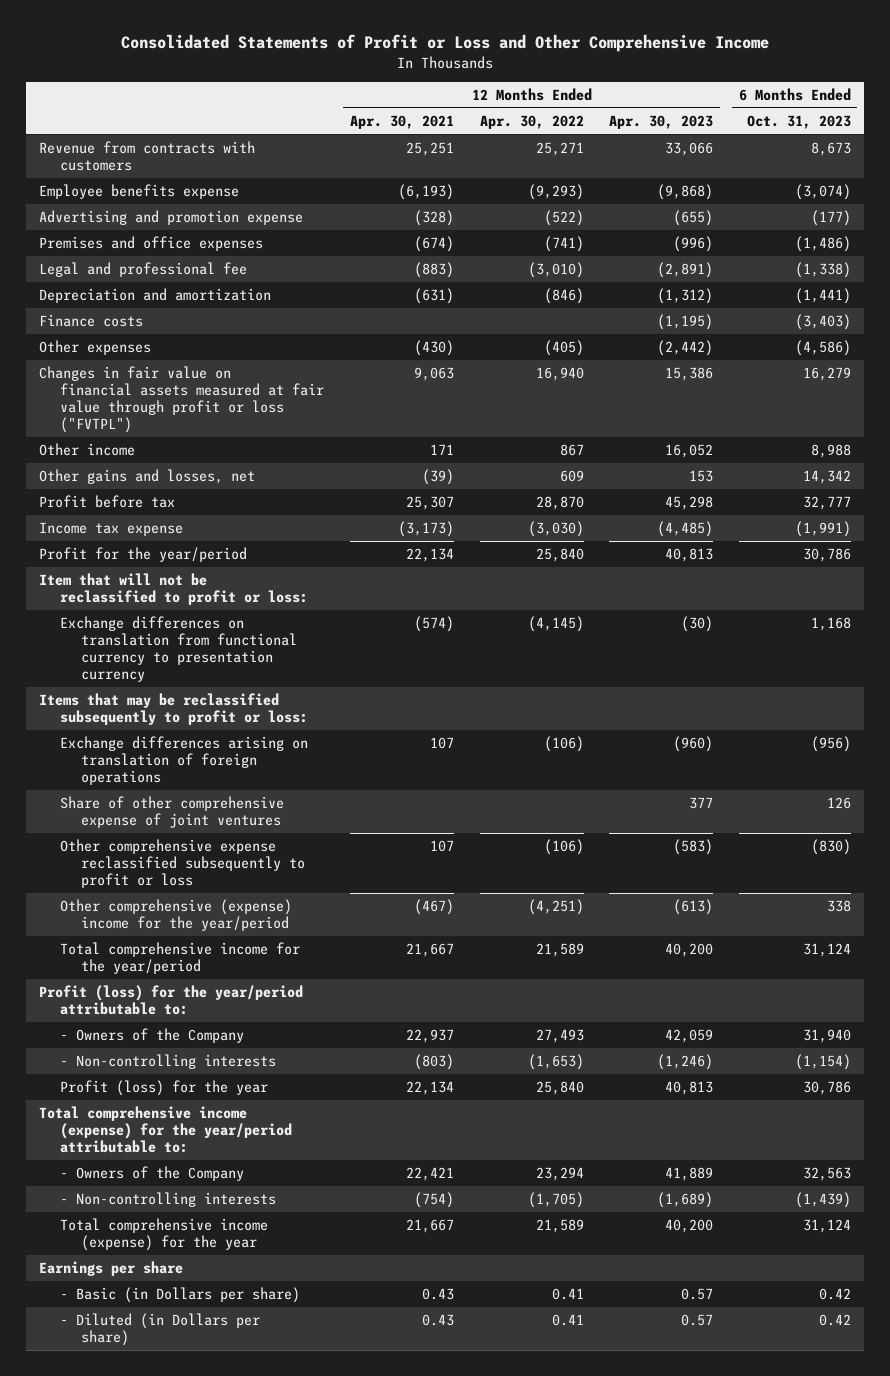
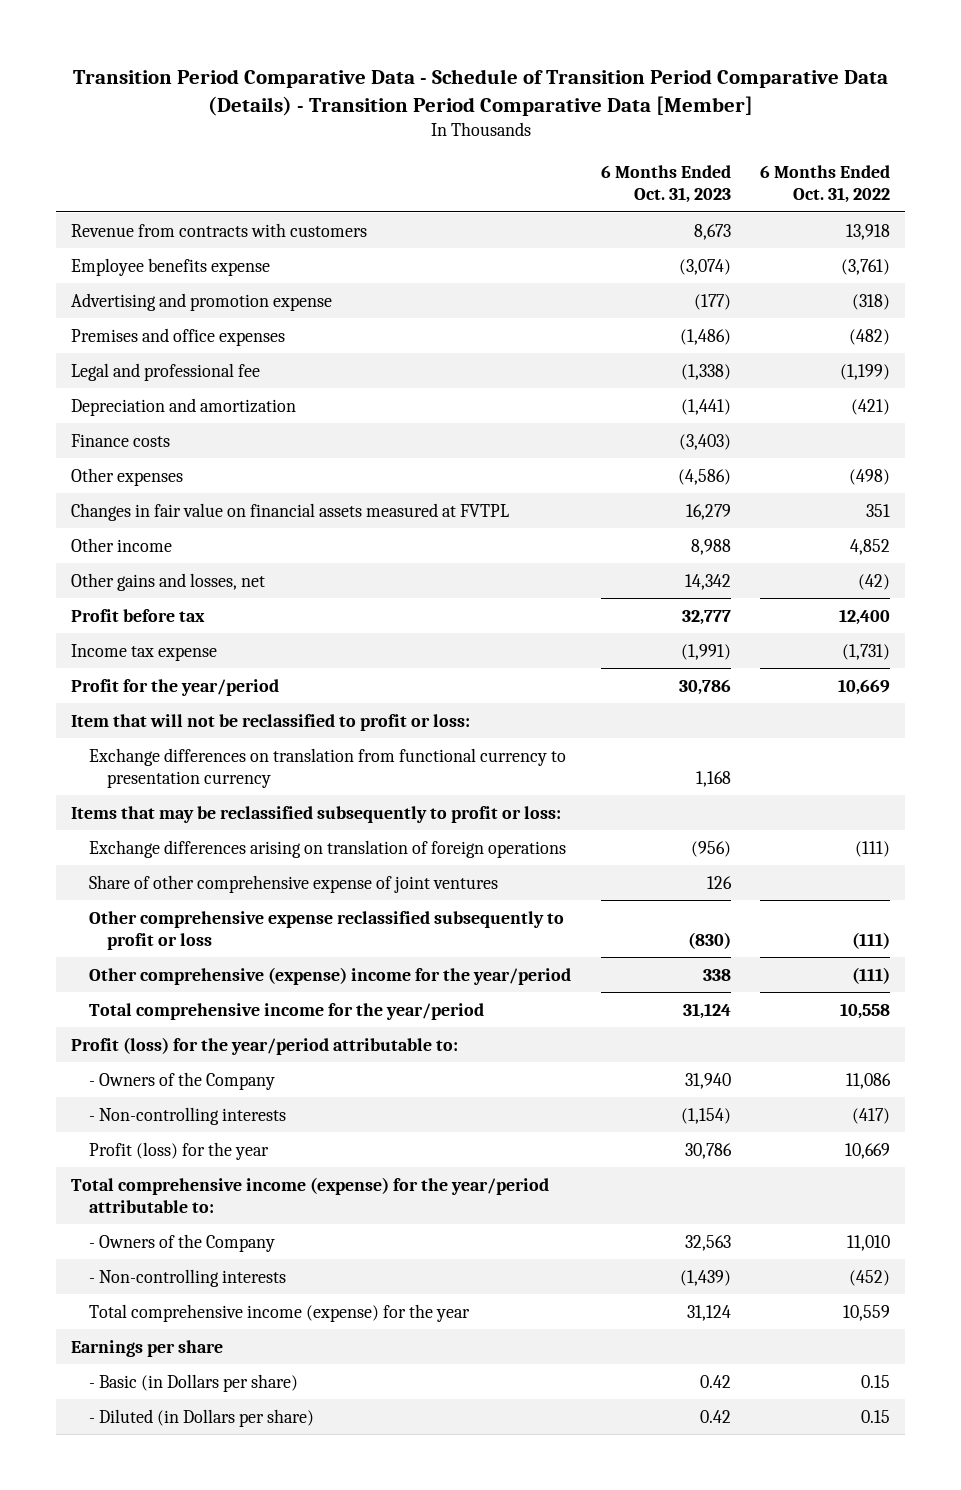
- Consolidated Statements of Profit or Loss and Other Comprehensive Income
+ Transition Period Comparative Data - Schedule of Transition Period Comparative Data (Details) - Transition Period Comparative Data [Member]
- | 12 Months Ended Apr. 30, 2021 | 12 Months Ended Apr. 30, 2022 | 12 Months Ended Apr. 30, 2023 | 6 Months Ended Oct. 31, 2023
+ | 6 Months Ended Oct. 31, 2023 | 6 Months Ended Oct. 31, 2022
- Changes in fair value on financial assets measured at fair value through profit or loss ("FVTPL") | 9,063 | 16,940 | 15,386 | 16,279
+ Changes in fair value on financial assets measured at FVTPL | 16,279 | 351

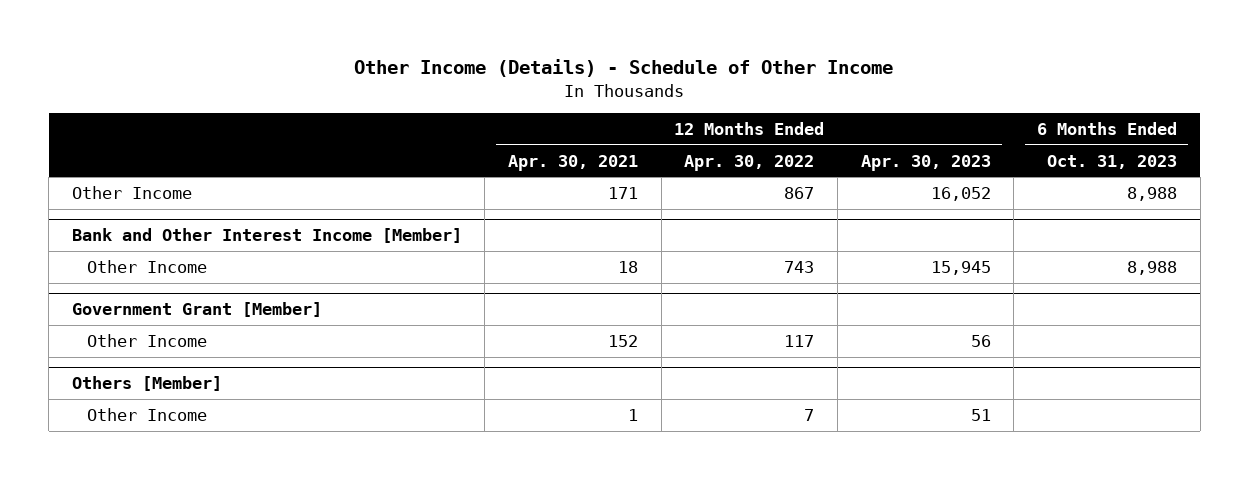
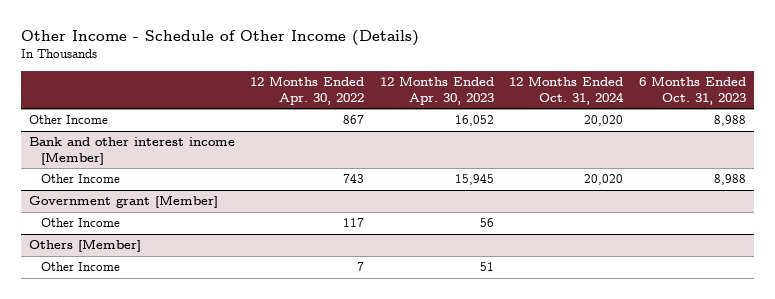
- Other Income (Details) - Schedule of Other Income
+ Other Income - Schedule of Other Income (Details)
- | 12 Months Ended Apr. 30, 2021 | 12 Months Ended Apr. 30, 2022 | 12 Months Ended Apr. 30, 2023 | 6 Months Ended Oct. 31, 2023
+ | 12 Months Ended Apr. 30, 2022 | 12 Months Ended Apr. 30, 2023 | 12 Months Ended Oct. 31, 2024 | 6 Months Ended Oct. 31, 2023
- Bank and Other Interest Income [Member]
+ Bank and other interest income [Member]
- Government Grant [Member]
+ Government grant [Member]

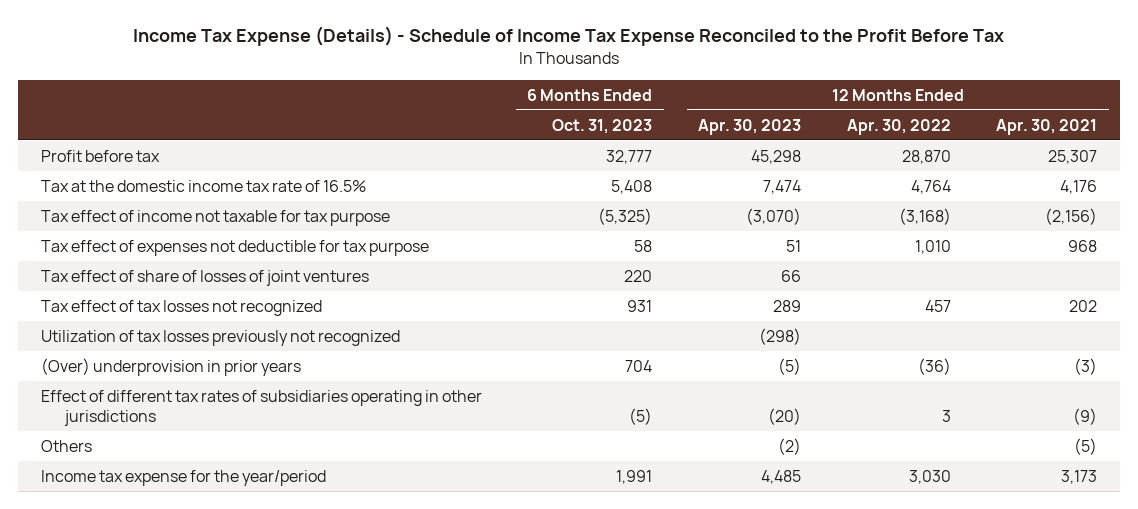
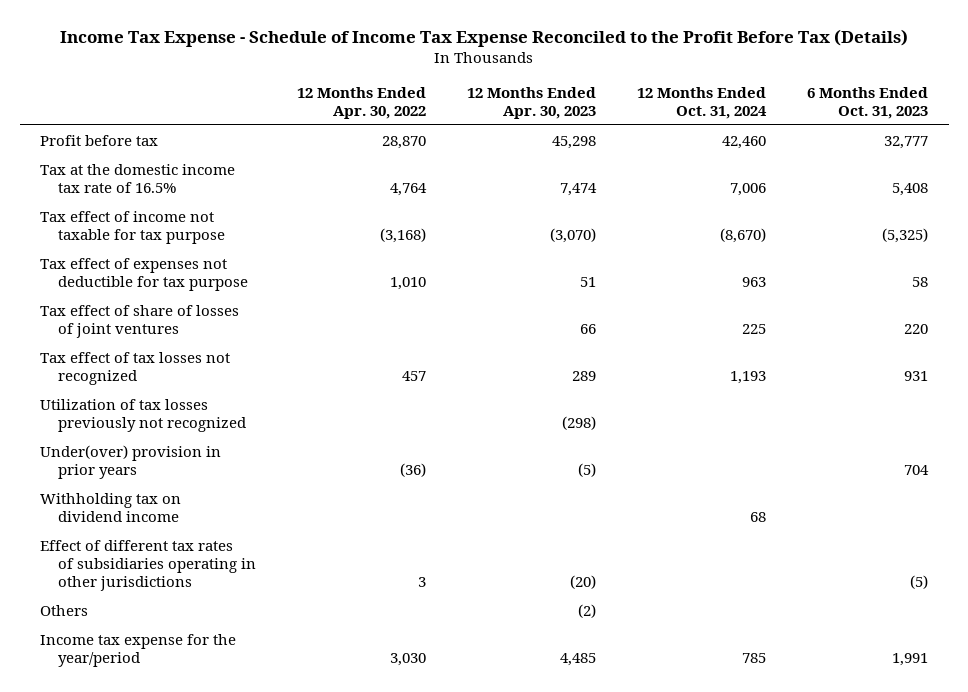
- Income Tax Expense (Details) - Schedule of Income Tax Expense Reconciled to the Profit Before Tax
+ Income Tax Expense - Schedule of Income Tax Expense Reconciled to the Profit Before Tax (Details)
- | 6 Months Ended Oct. 31, 2023 | 12 Months Ended Apr. 30, 2023 | 12 Months Ended Apr. 30, 2022 | 12 Months Ended Apr. 30, 2021
+ | 12 Months Ended Apr. 30, 2022 | 12 Months Ended Apr. 30, 2023 | 12 Months Ended Oct. 31, 2024 | 6 Months Ended Oct. 31, 2023
- (Over) underprovision in prior years | 704 | (5) | (36) | (3)
+ Under(over) provision in prior years | (36) | (5) | | 704
+ Withholding tax on dividend income | | | 68 |

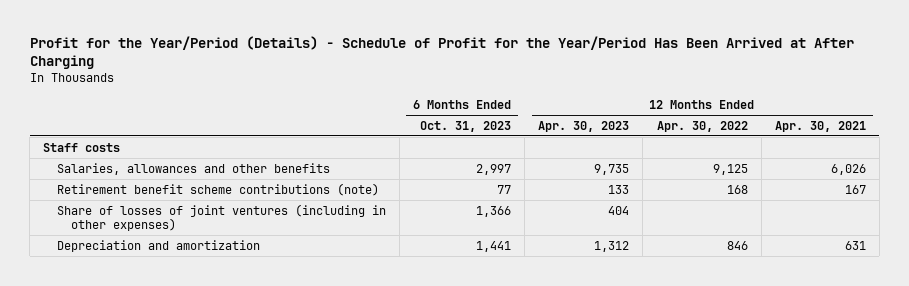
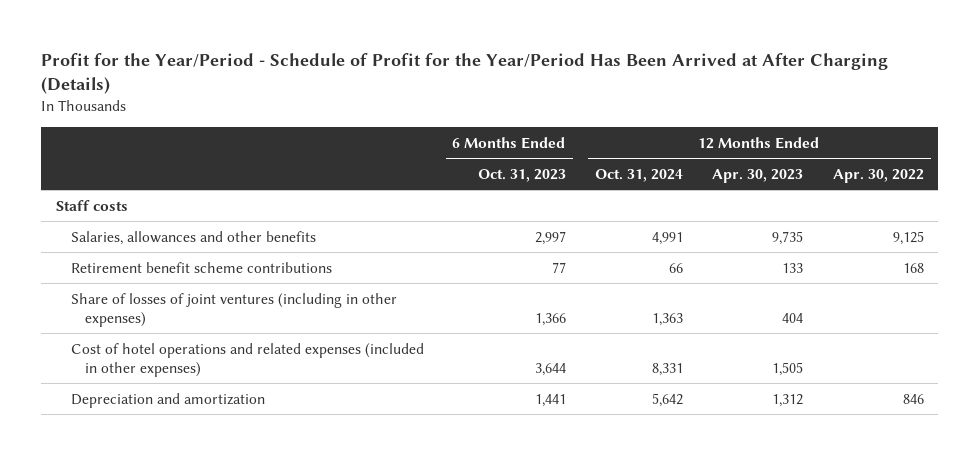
- Profit for the Year/Period (Details) - Schedule of Profit for the Year/Period Has Been Arrived at After Charging
+ Profit for the Year/Period - Schedule of Profit for the Year/Period Has Been Arrived at After Charging (Details)
- | 6 Months Ended Oct. 31, 2023 | 12 Months Ended Apr. 30, 2023 | 12 Months Ended Apr. 30, 2022 | 12 Months Ended Apr. 30, 2021
+ | 6 Months Ended Oct. 31, 2023 | 12 Months Ended Oct. 31, 2024 | 12 Months Ended Apr. 30, 2023 | 12 Months Ended Apr. 30, 2022
- Retirement benefit scheme contributions (note) | 77 | 133 | 168 | 167
+ Retirement benefit scheme contributions | 77 | 66 | 133 | 168
+ Cost of hotel operations and related expenses (included in other expenses) | 3,644 | 8,331 | 1,505 |

